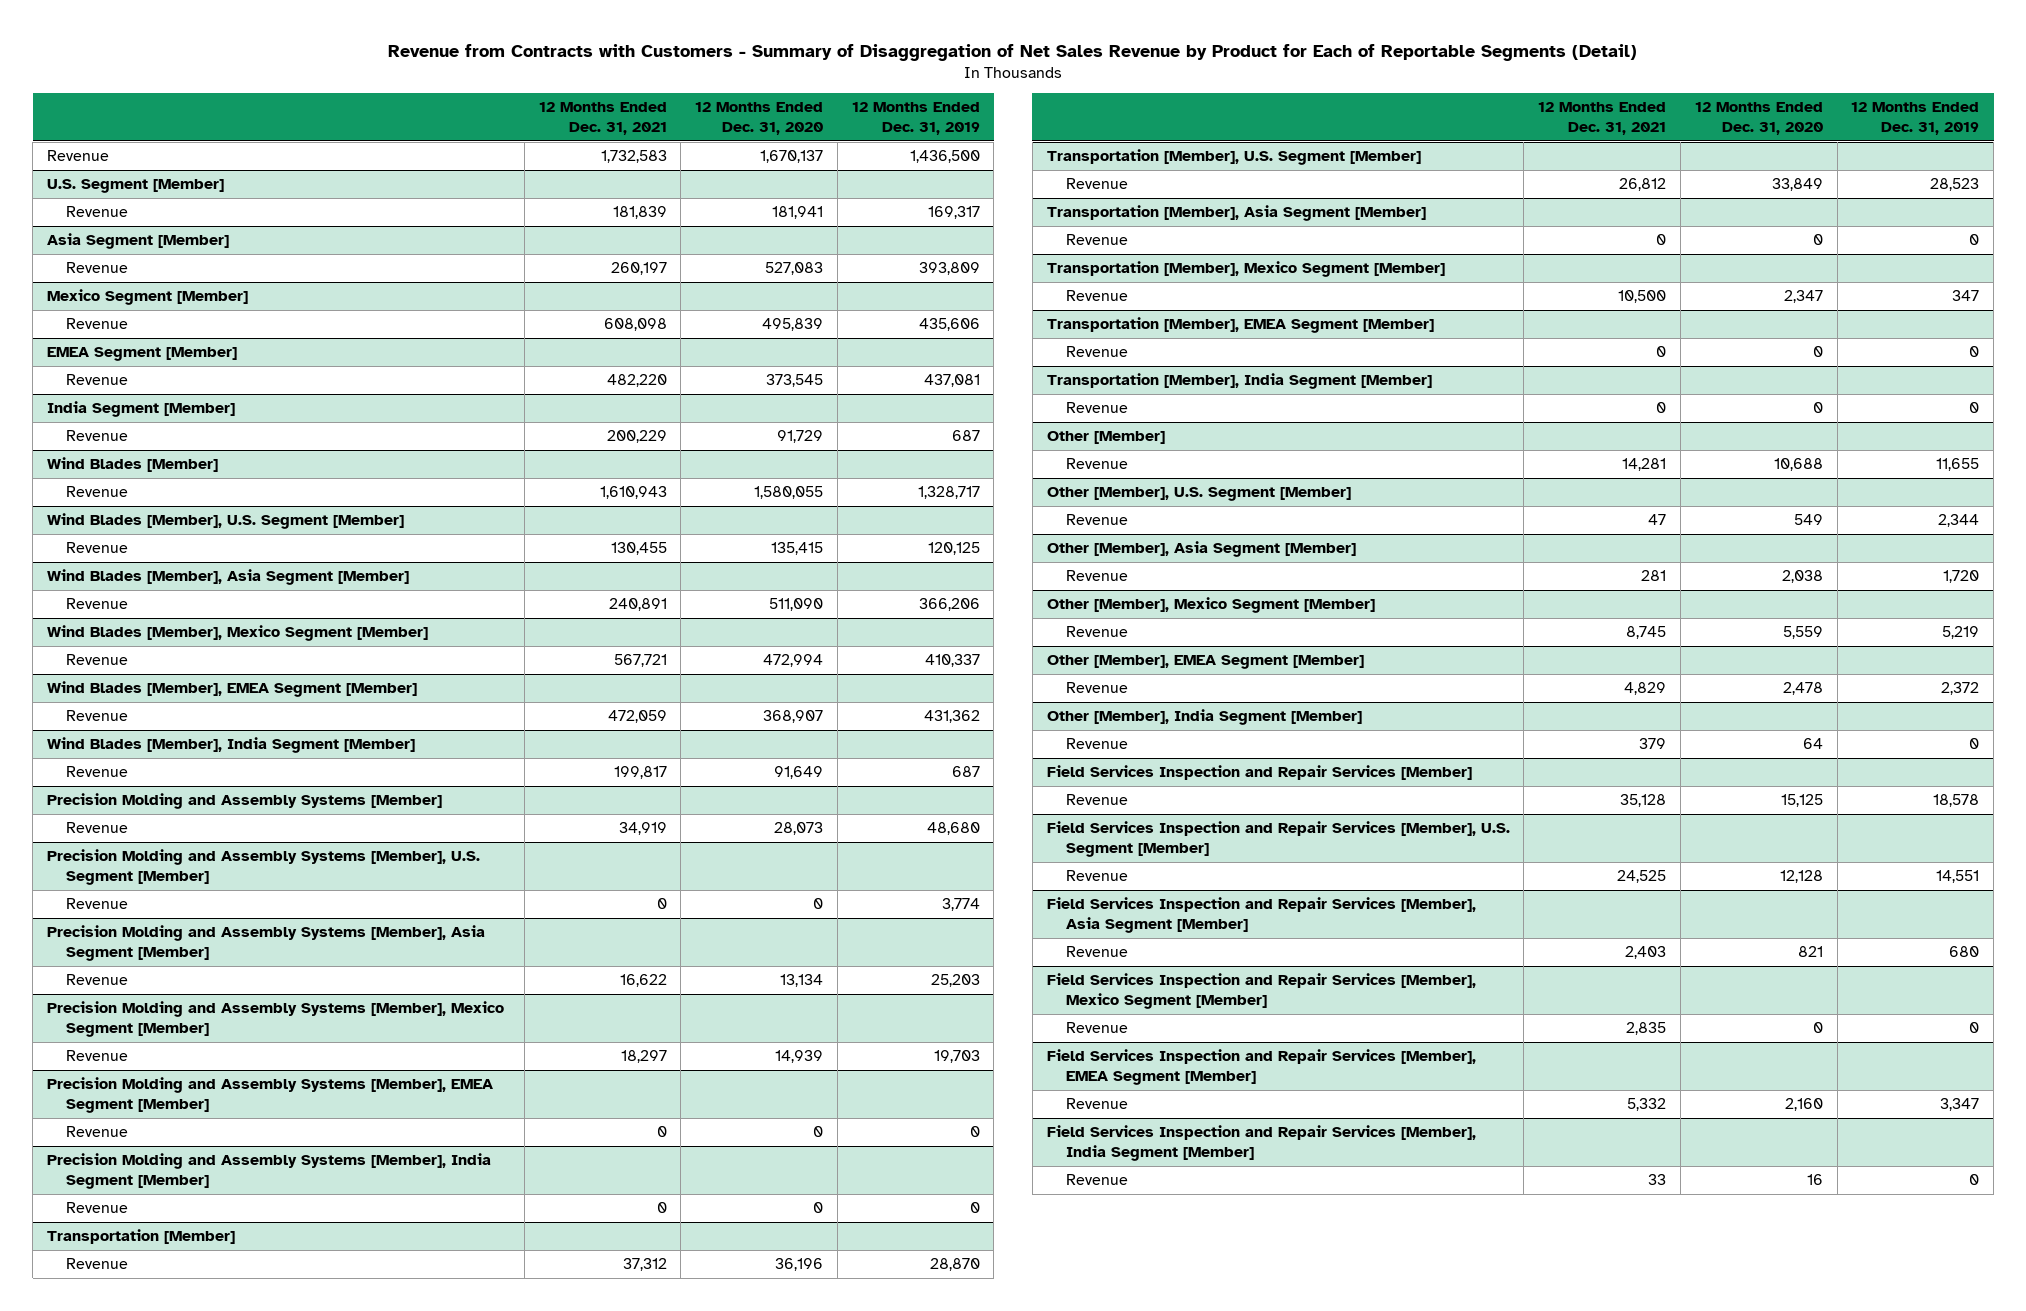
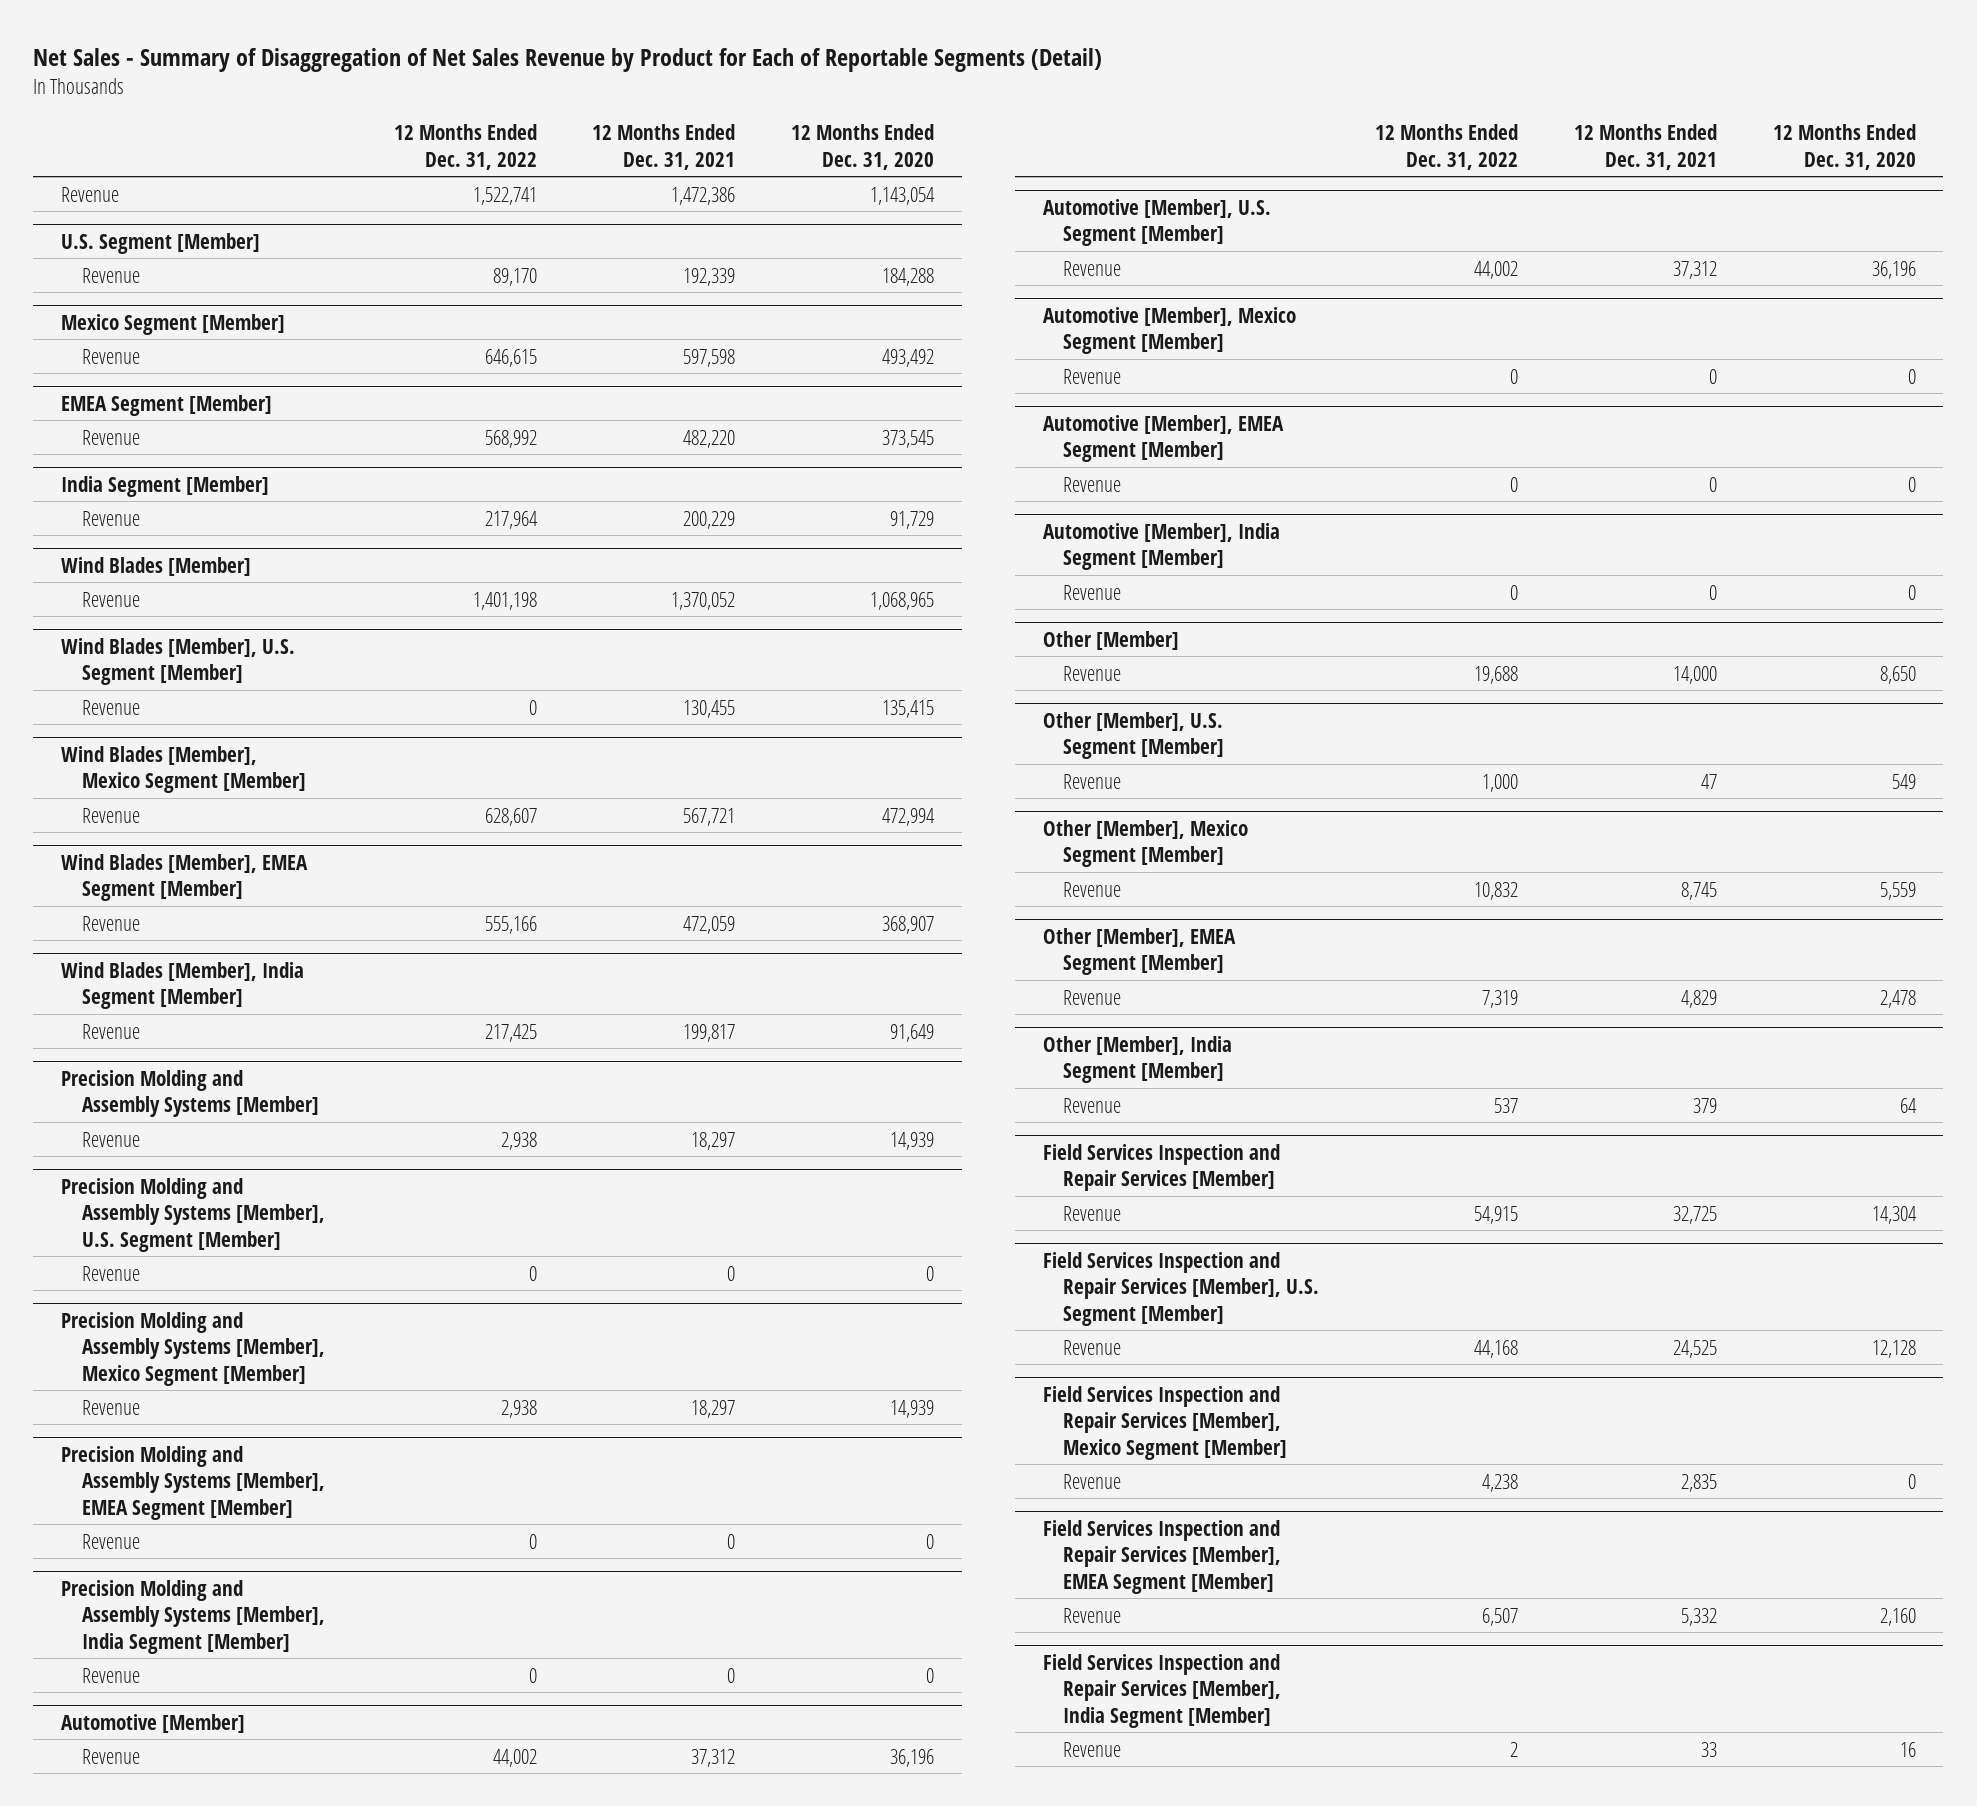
- Revenue from Contracts with Customers - Summary of Disaggregation of Net Sales Revenue by Product for Each of Reportable Segments (Detail)
+ Net Sales - Summary of Disaggregation of Net Sales Revenue by Product for Each of Reportable Segments (Detail)
- | 12 Months Ended Dec. 31, 2021 | 12 Months Ended Dec. 31, 2020 | 12 Months Ended Dec. 31, 2019
+ | 12 Months Ended Dec. 31, 2022 | 12 Months Ended Dec. 31, 2021 | 12 Months Ended Dec. 31, 2020
- Revenue | 1,732,583 | 1,670,137 | 1,436,500
+ Revenue | 1,522,741 | 1,472,386 | 1,143,054
@ U.S. Segment [Member]
- Revenue | 181,839 | 181,941 | 169,317
- Asia Segment [Member]
- Revenue | 260,197 | 527,083 | 393,809
@ U.S. Segment [Member]
+ Revenue | 89,170 | 192,339 | 184,288
@ Mexico Segment [Member]
- Revenue | 608,098 | 495,839 | 435,606
+ Revenue | 646,615 | 597,598 | 493,492
@ Wind Blades [Member]
- Revenue | 1,610,943 | 1,580,055 | 1,328,717
+ Revenue | 1,401,198 | 1,370,052 | 1,068,965
- Wind Blades [Member], Asia Segment [Member]
- Revenue | 240,891 | 511,090 | 366,206
@ Precision Molding and Assembly Systems [Member]
- Revenue | 34,919 | 28,073 | 48,680
+ Revenue | 2,938 | 18,297 | 14,939
- Precision Molding and Assembly Systems [Member], Asia Segment [Member]
- Revenue | 16,622 | 13,134 | 25,203
- Transportation [Member]
+ Automotive [Member]
- Transportation [Member], U.S. Segment [Member]
- Revenue | 26,812 | 33,849 | 28,523
- Transportation [Member], Asia Segment [Member]
+ Automotive [Member], U.S. Segment [Member]
+ Revenue | 44,002 | 37,312 | 36,196
+ Automotive [Member], Mexico Segment [Member]
- Transportation [Member], Mexico Segment [Member]
- Revenue | 10,500 | 2,347 | 347
- Transportation [Member], EMEA Segment [Member]
+ Automotive [Member], EMEA Segment [Member]
- Transportation [Member], India Segment [Member]
+ Automotive [Member], India Segment [Member]
@ Other [Member]
- Revenue | 14,281 | 10,688 | 11,655
+ Revenue | 19,688 | 14,000 | 8,650
- Other [Member], Asia Segment [Member]
- Revenue | 281 | 2,038 | 1,720
@ Field Services Inspection and Repair Services [Member]
- Revenue | 35,128 | 15,125 | 18,578
+ Revenue | 54,915 | 32,725 | 14,304
- Field Services Inspection and Repair Services [Member], Asia Segment [Member]
- Revenue | 2,403 | 821 | 680

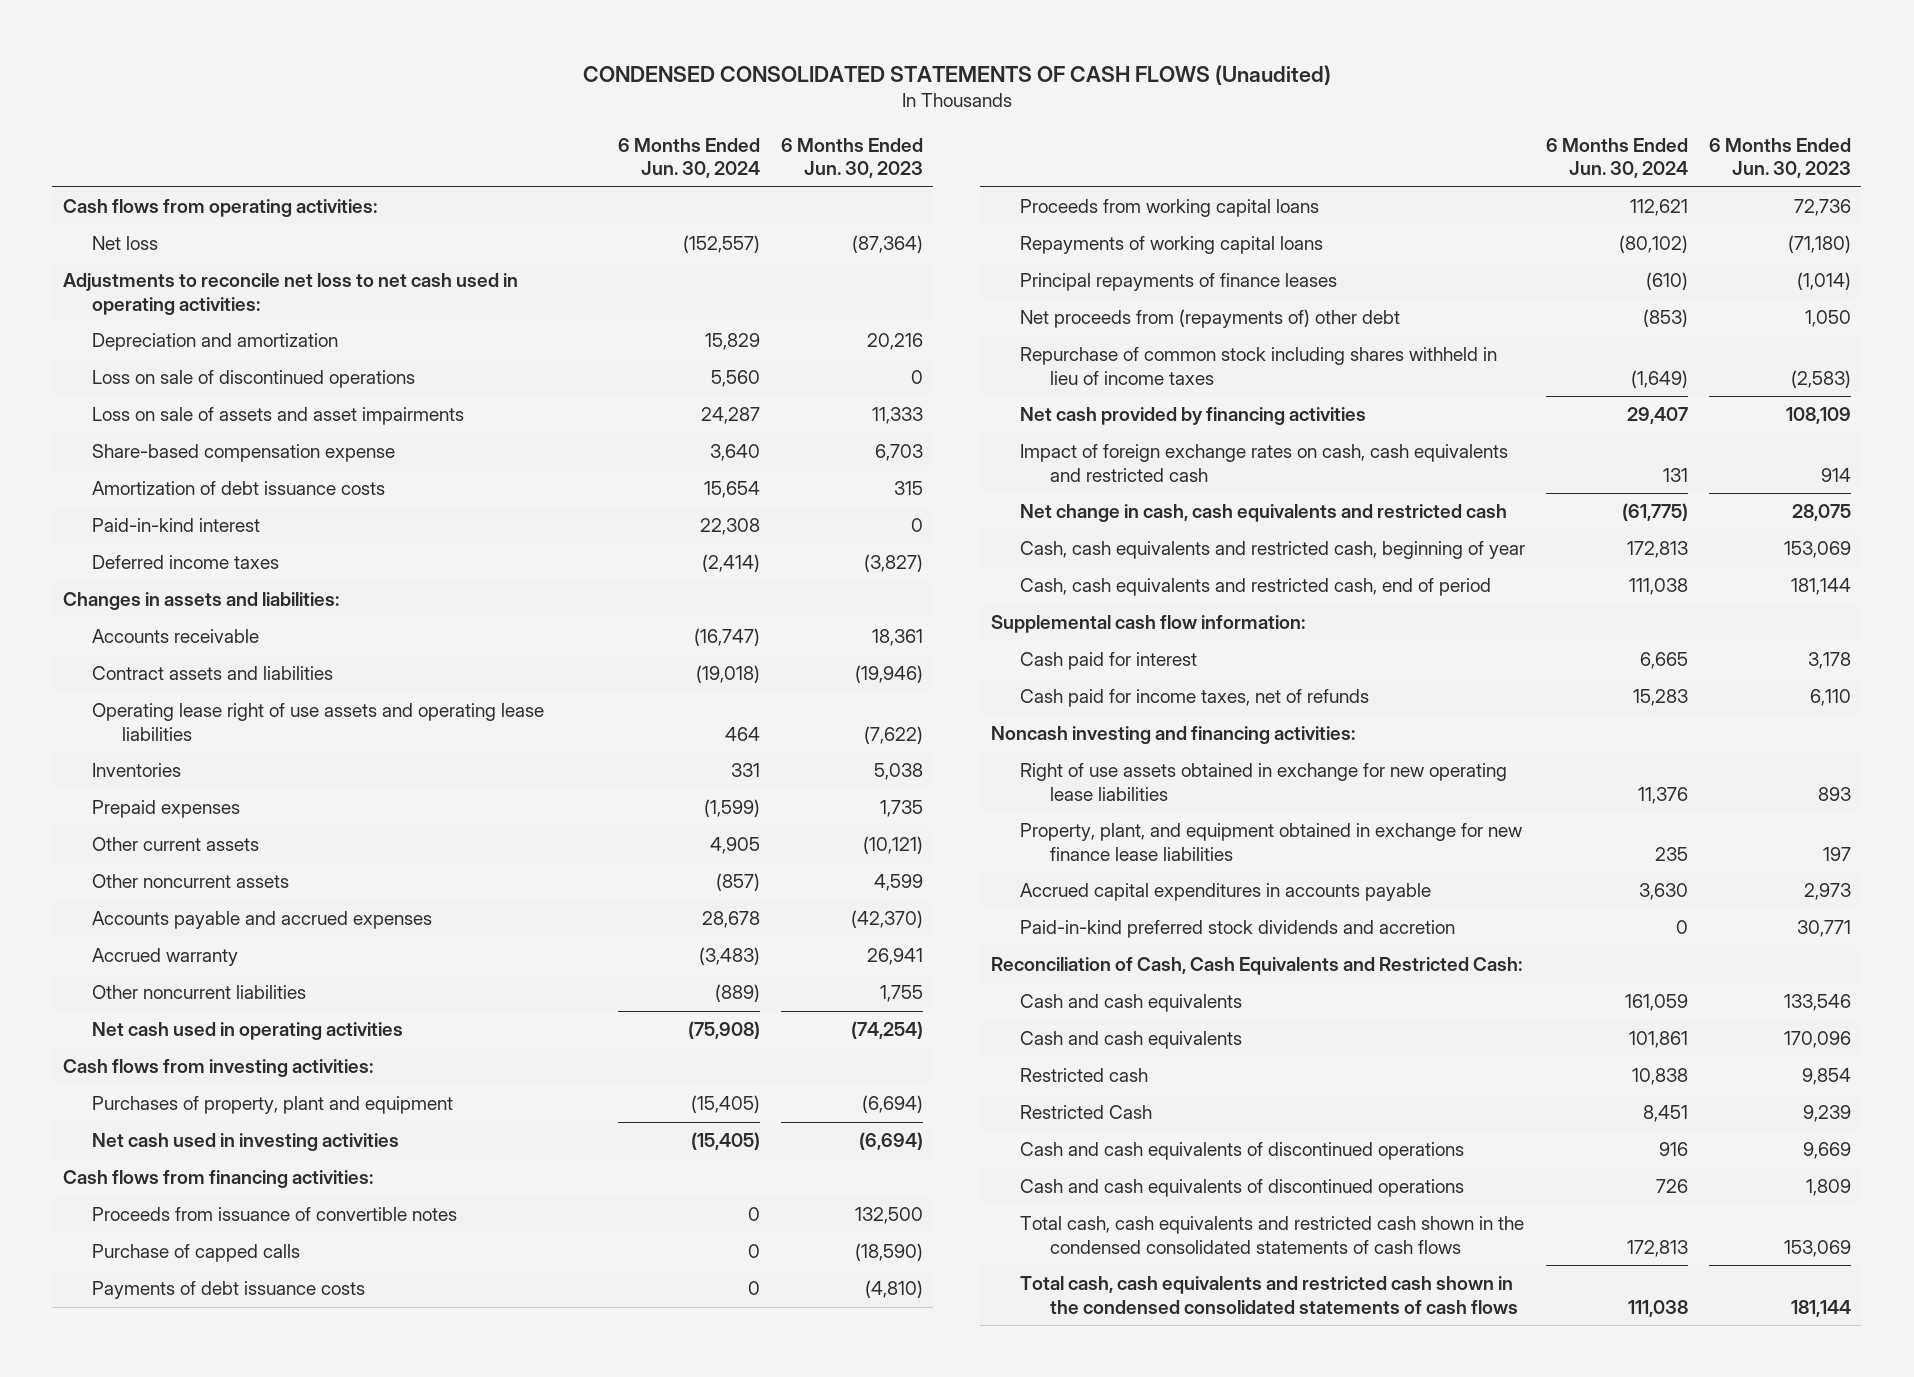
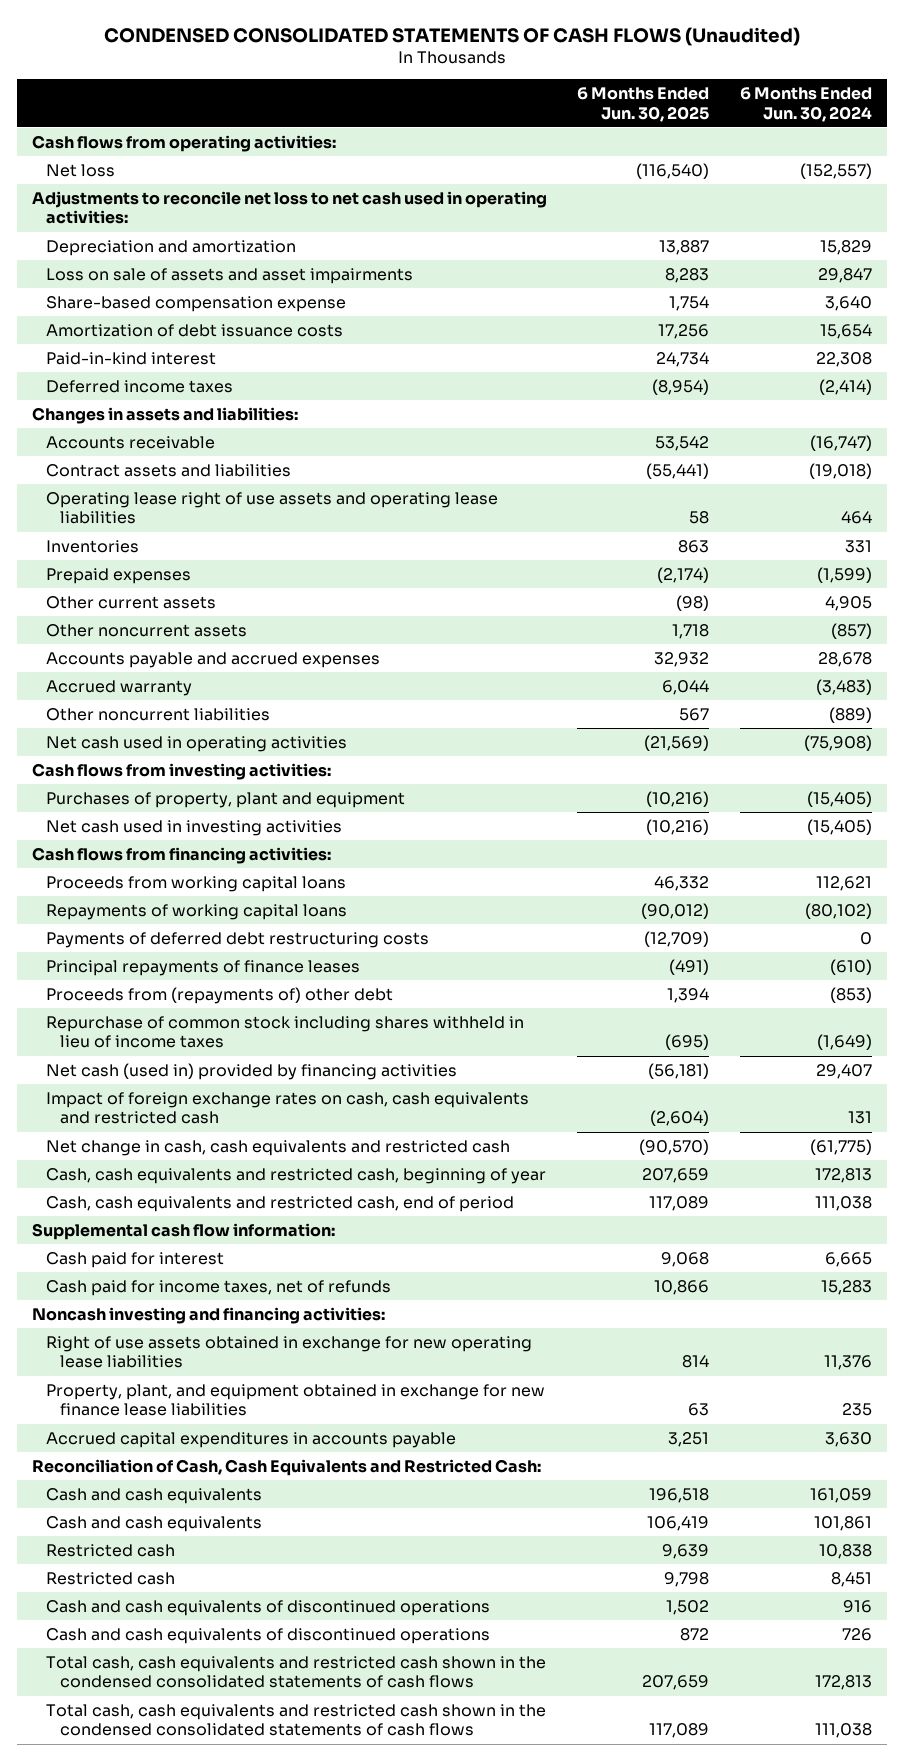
- | 6 Months Ended Jun. 30, 2024 | 6 Months Ended Jun. 30, 2023
+ | 6 Months Ended Jun. 30, 2025 | 6 Months Ended Jun. 30, 2024
- Loss on sale of discontinued operations | 5,560 | 0
- Loss on sale of assets and asset impairments | 24,287 | 11,333
+ Loss on sale of assets and asset impairments | 8,283 | 29,847
- Proceeds from issuance of convertible notes | 0 | 132,500
- Purchase of capped calls | 0 | (18,590)
- Payments of debt issuance costs | 0 | (4,810)
+ Payments of deferred debt restructuring costs | (12,709) | 0
- Net proceeds from (repayments of) other debt | (853) | 1,050
+ Proceeds from (repayments of) other debt | 1,394 | (853)
- Net cash provided by financing activities | 29,407 | 108,109
+ Net cash (used in) provided by financing activities | (56,181) | 29,407
- Paid-in-kind preferred stock dividends and accretion | 0 | 30,771
- Restricted Cash | 8,451 | 9,239
+ Restricted cash | 9,798 | 8,451

